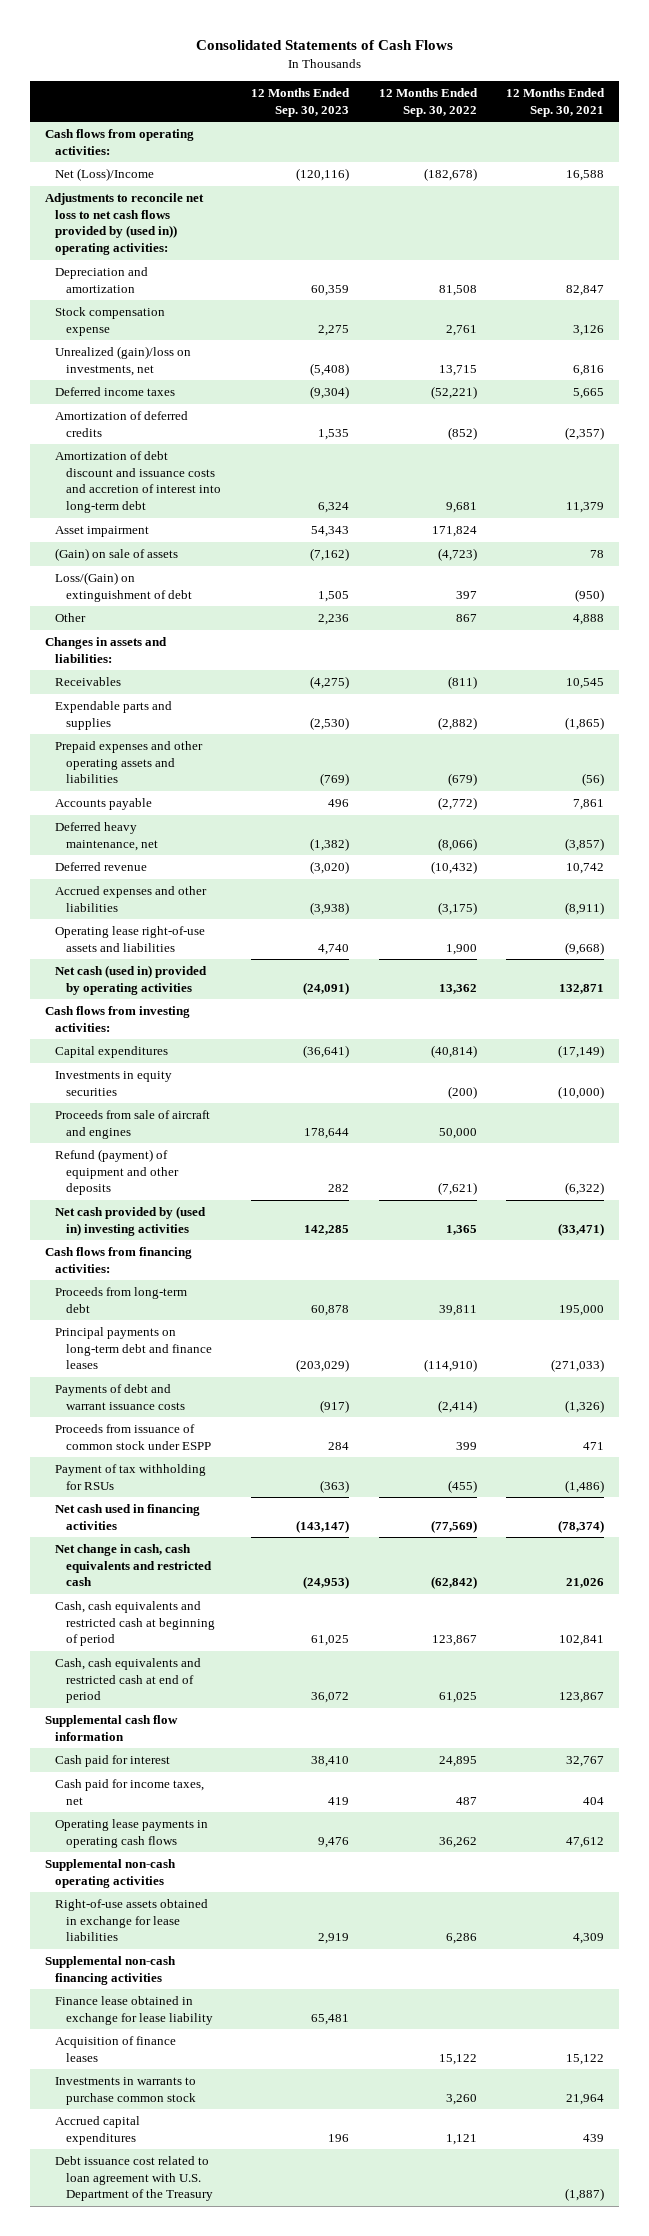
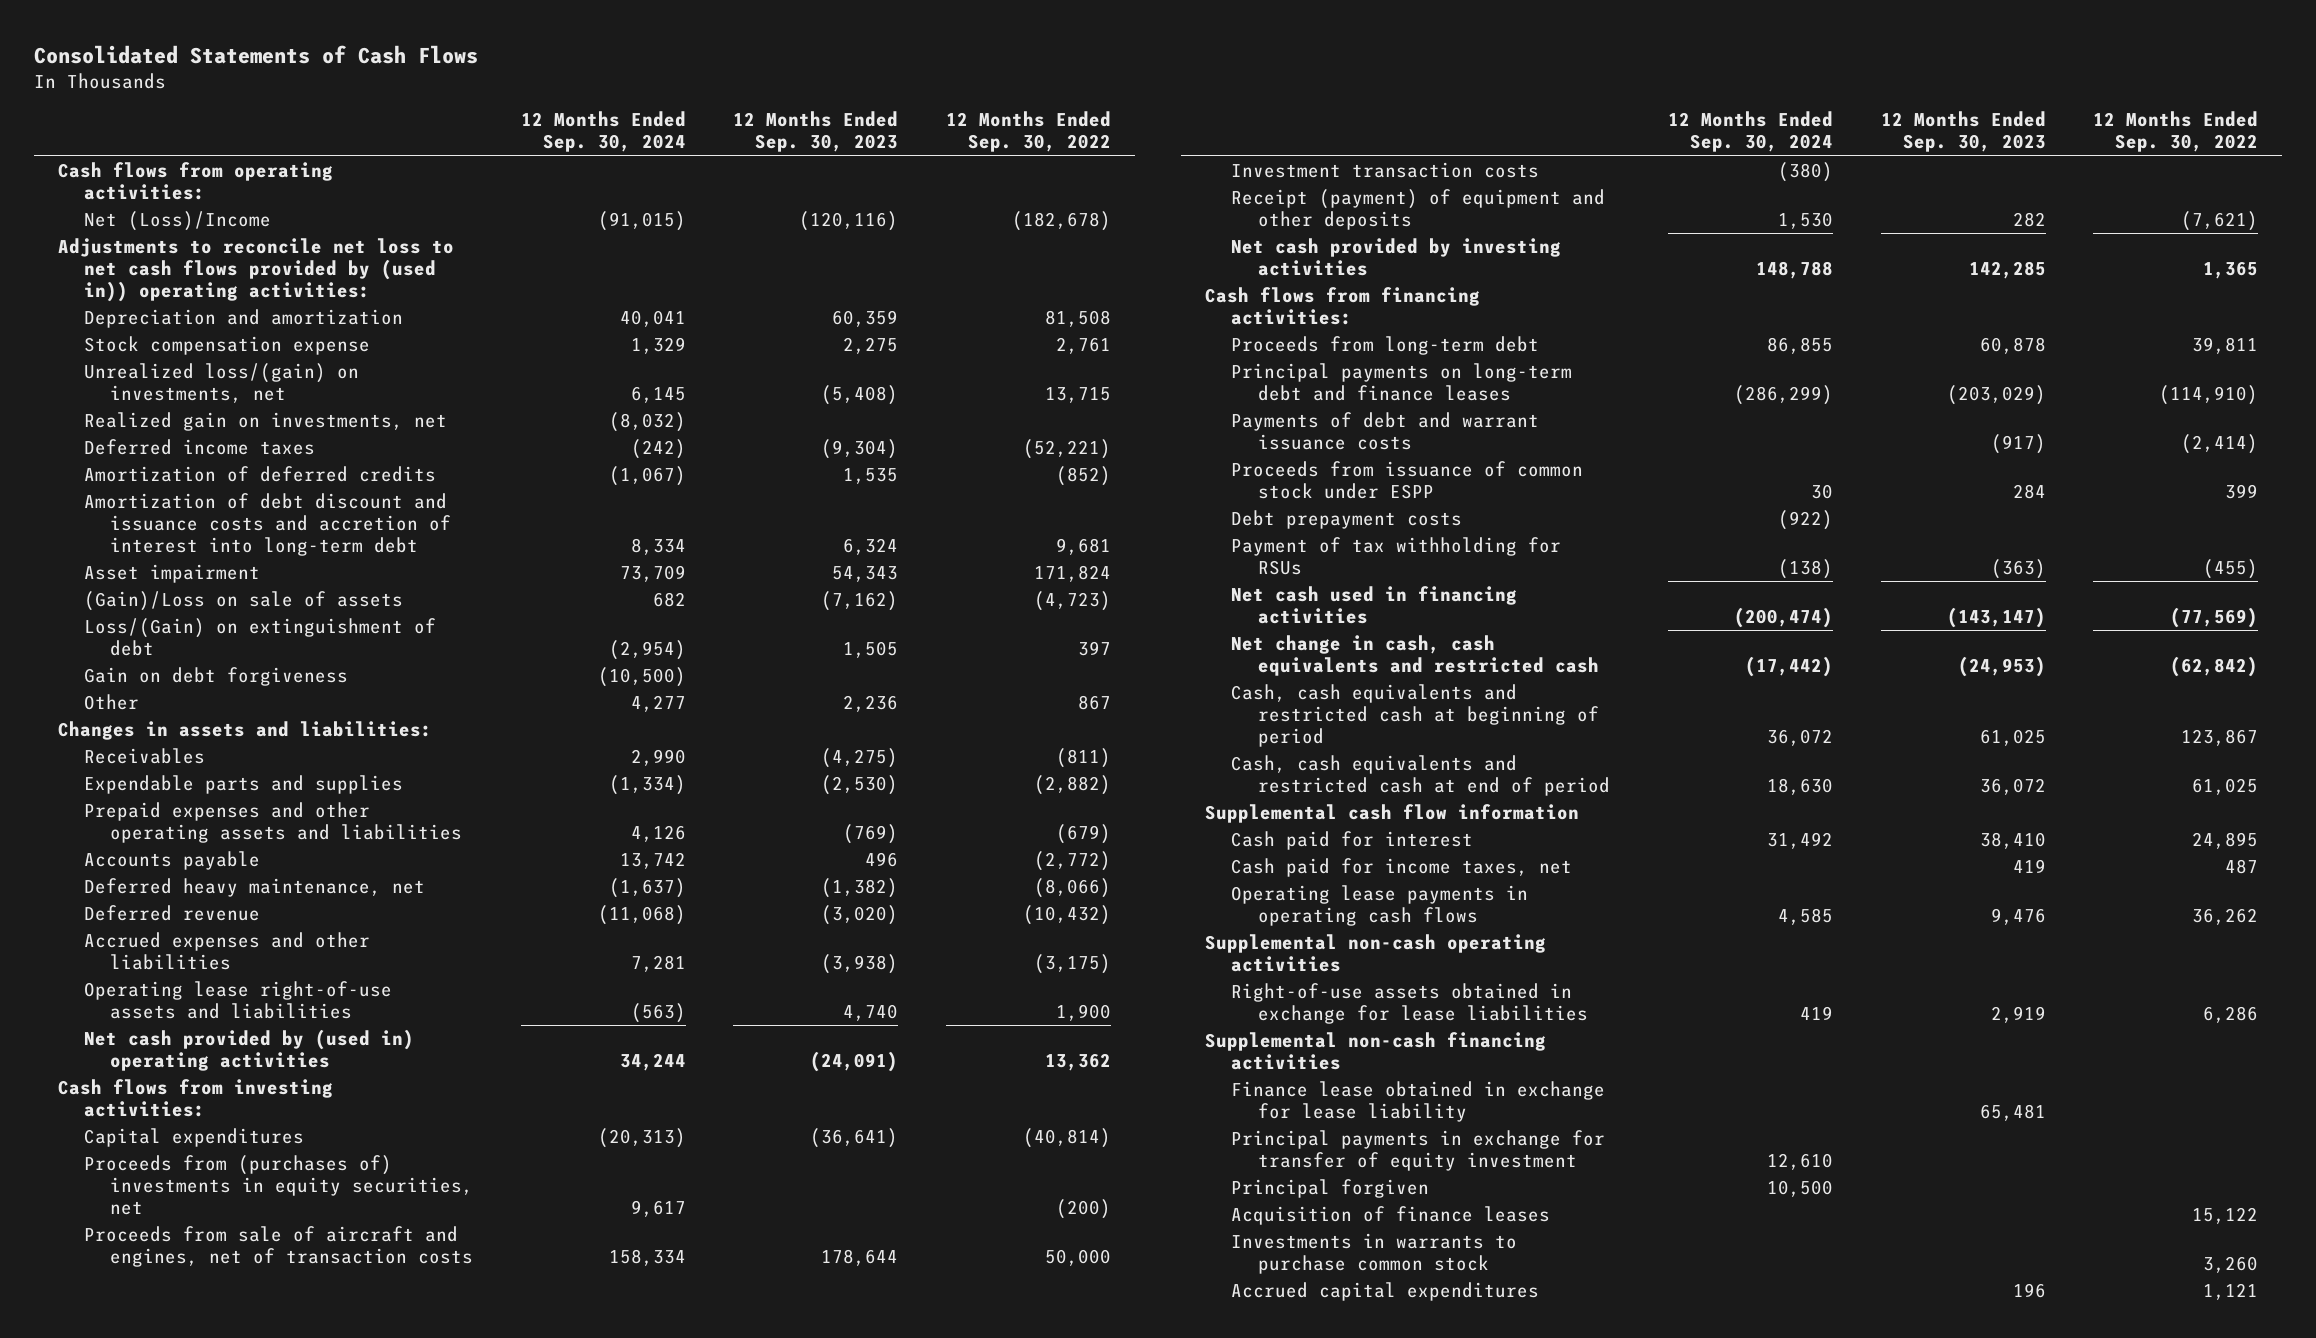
- | 12 Months Ended Sep. 30, 2023 | 12 Months Ended Sep. 30, 2022 | 12 Months Ended Sep. 30, 2021
+ | 12 Months Ended Sep. 30, 2024 | 12 Months Ended Sep. 30, 2023 | 12 Months Ended Sep. 30, 2022
- Unrealized (gain)/loss on investments, net | (5,408) | 13,715 | 6,816
+ Unrealized loss/(gain) on investments, net | 6,145 | (5,408) | 13,715
+ Realized gain on investments, net | (8,032) | |
- (Gain) on sale of assets | (7,162) | (4,723) | 78
+ (Gain)/Loss on sale of assets | 682 | (7,162) | (4,723)
+ Gain on debt forgiveness | (10,500) | |
- Net cash (used in) provided by operating activities | (24,091) | 13,362 | 132,871
+ Net cash provided by (used in) operating activities | 34,244 | (24,091) | 13,362
- Investments in equity securities | | (200) | (10,000)
- Proceeds from sale of aircraft and engines | 178,644 | 50,000 |
- Refund (payment) of equipment and other deposits | 282 | (7,621) | (6,322)
- Net cash provided by (used in) investing activities | 142,285 | 1,365 | (33,471)
+ Proceeds from (purchases of) investments in equity securities, net | 9,617 | | (200)
+ Proceeds from sale of aircraft and engines, net of transaction costs | 158,334 | 178,644 | 50,000
+ Investment transaction costs | (380) | |
+ Receipt (payment) of equipment and other deposits | 1,530 | 282 | (7,621)
+ Net cash provided by investing activities | 148,788 | 142,285 | 1,365
+ Debt prepayment costs | (922) | |
+ Principal payments in exchange for transfer of equity investment | 12,610 | |
+ Principal forgiven | 10,500 | |
- Debt issuance cost related to loan agreement with U.S. Department of the Treasury | | | (1,887)

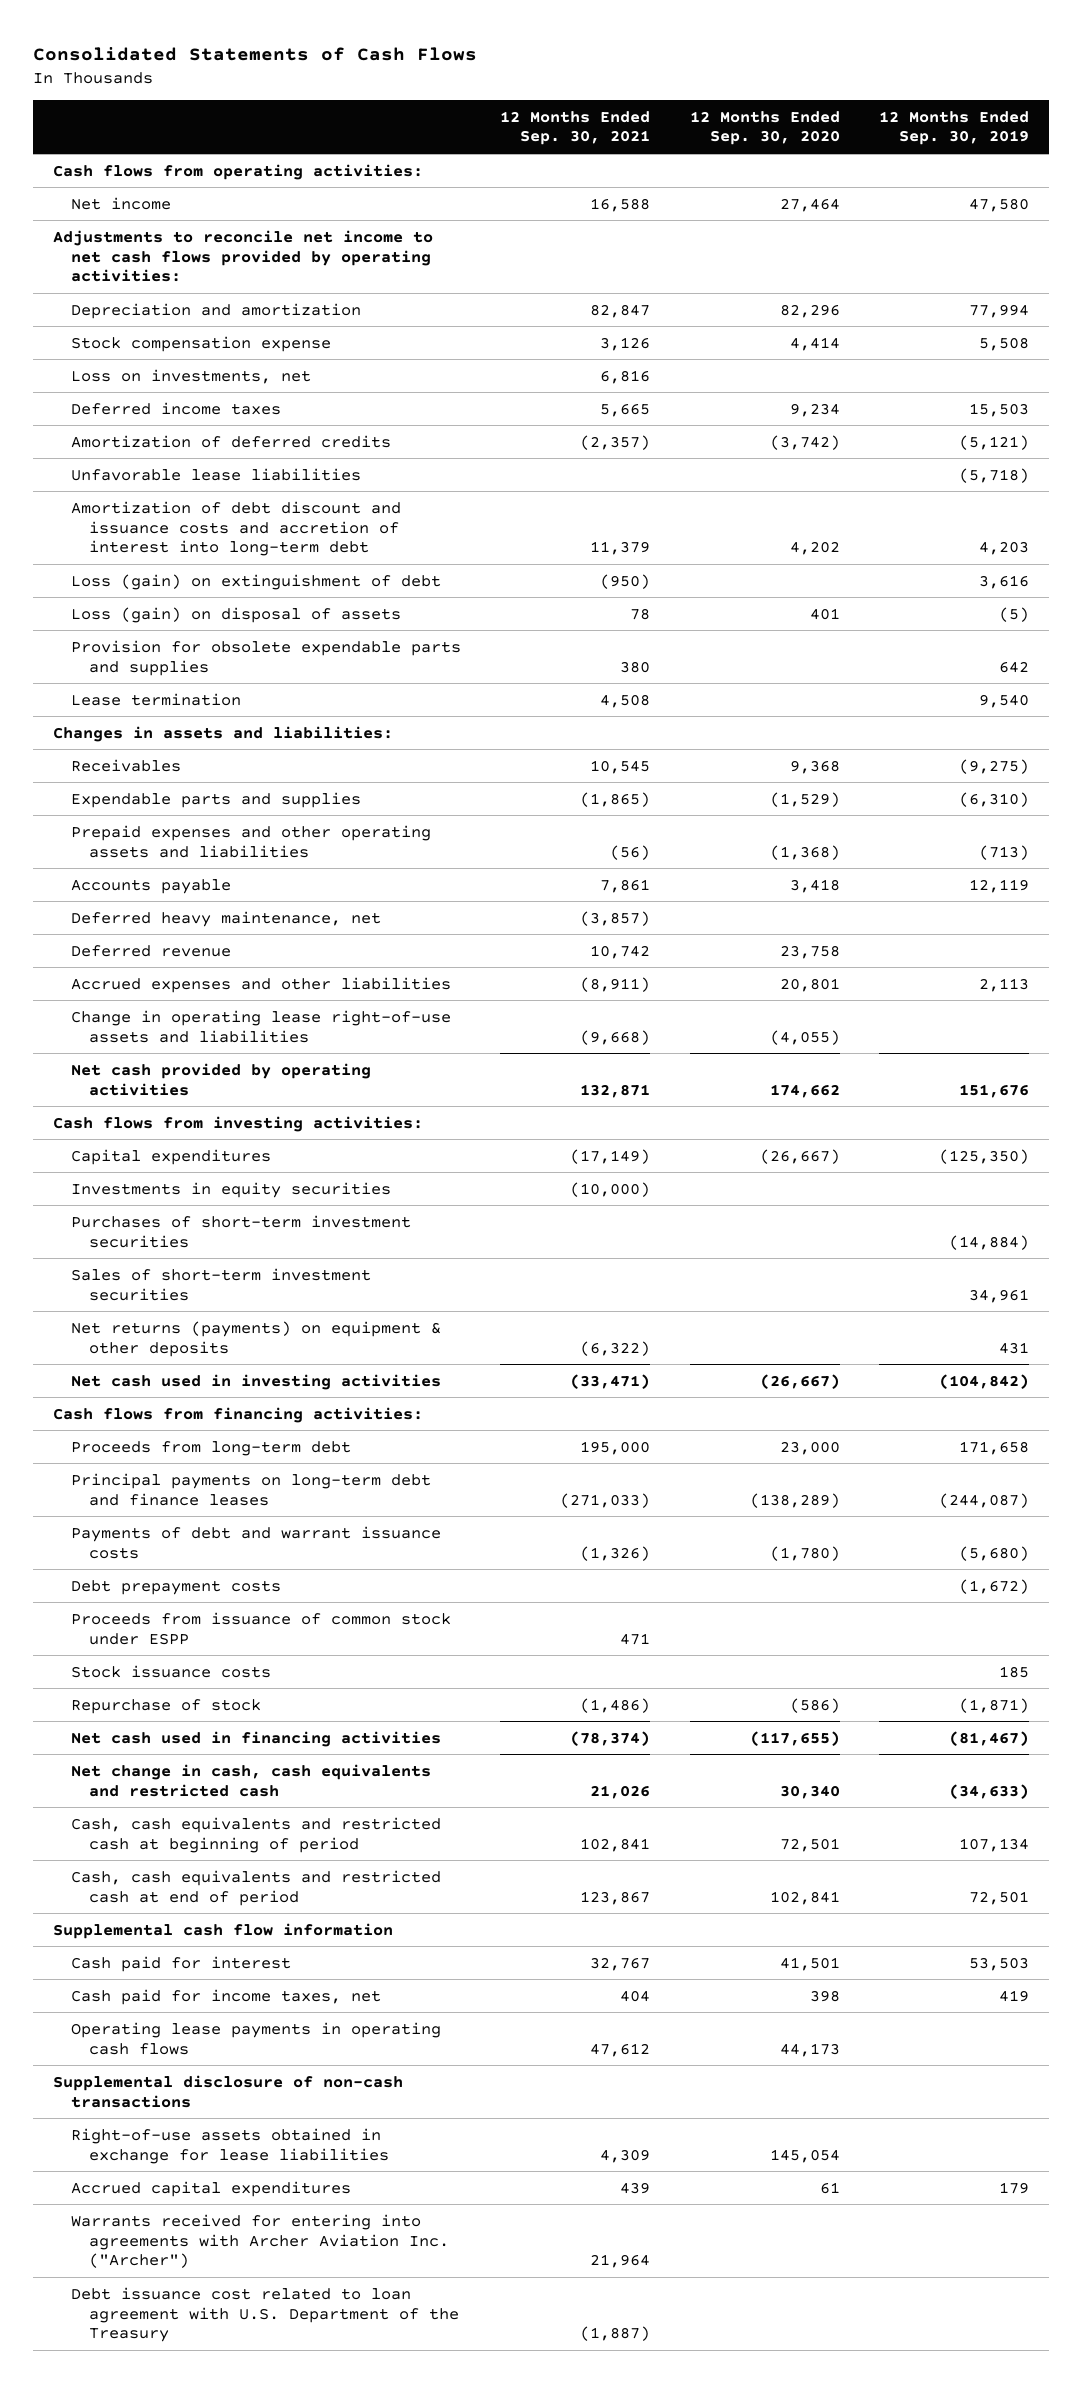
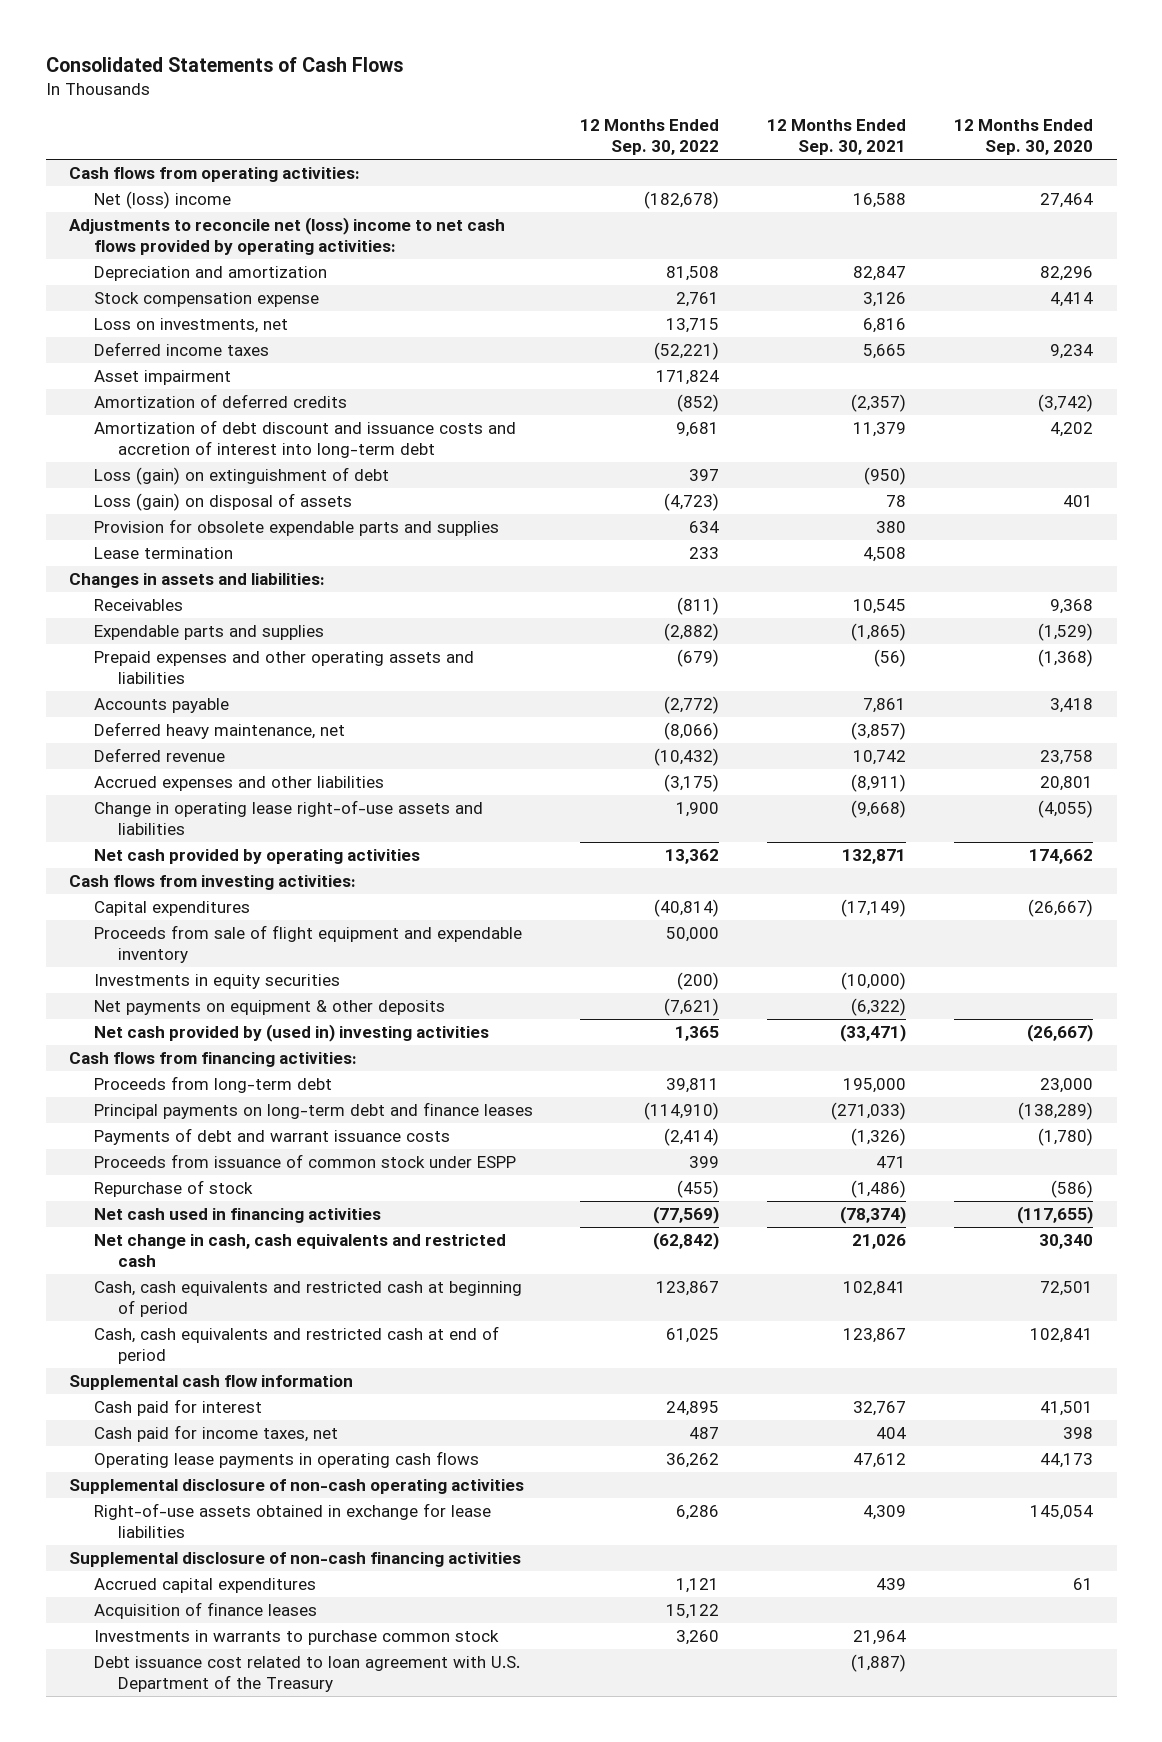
- | 12 Months Ended Sep. 30, 2021 | 12 Months Ended Sep. 30, 2020 | 12 Months Ended Sep. 30, 2019
+ | 12 Months Ended Sep. 30, 2022 | 12 Months Ended Sep. 30, 2021 | 12 Months Ended Sep. 30, 2020
- Net income | 16,588 | 27,464 | 47,580
- Adjustments to reconcile net income to net cash flows provided by operating activities:
+ Net (loss) income | (182,678) | 16,588 | 27,464
+ Adjustments to reconcile net (loss) income to net cash flows provided by operating activities:
+ Asset impairment | 171,824 | |
- Unfavorable lease liabilities | | | (5,718)
+ Proceeds from sale of flight equipment and expendable inventory | 50,000 | |
- Purchases of short-term investment securities | | | (14,884)
- Sales of short-term investment securities | | | 34,961
- Net returns (payments) on equipment & other deposits | (6,322) | | 431
- Net cash used in investing activities | (33,471) | (26,667) | (104,842)
+ Net payments on equipment & other deposits | (7,621) | (6,322) |
+ Net cash provided by (used in) investing activities | 1,365 | (33,471) | (26,667)
- Debt prepayment costs | | | (1,672)
- Stock issuance costs | | | 185
- Supplemental disclosure of non-cash transactions
+ Supplemental disclosure of non-cash operating activities
+ Supplemental disclosure of non-cash financing activities
- Warrants received for entering into agreements with Archer Aviation Inc. ("Archer") | 21,964 | |
+ Acquisition of finance leases | 15,122 | |
+ Investments in warrants to purchase common stock | 3,260 | 21,964 |

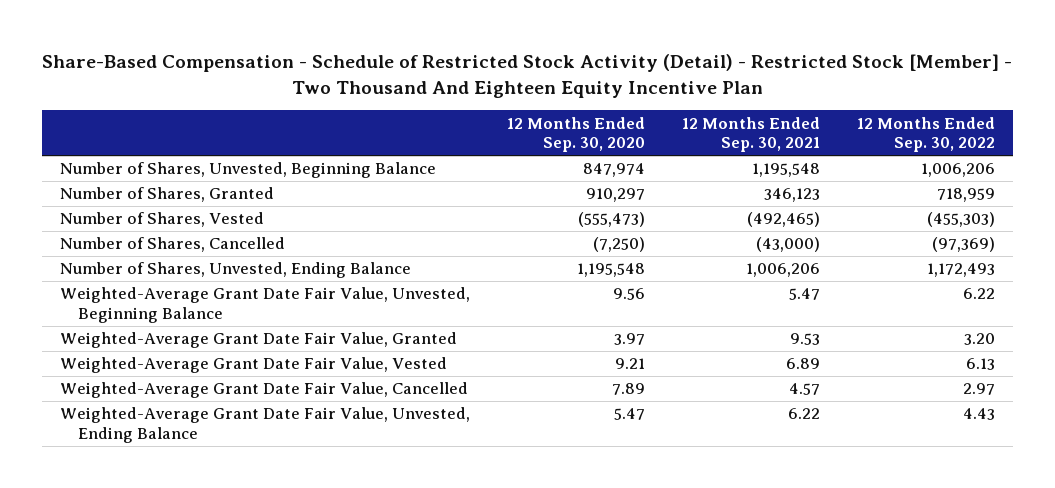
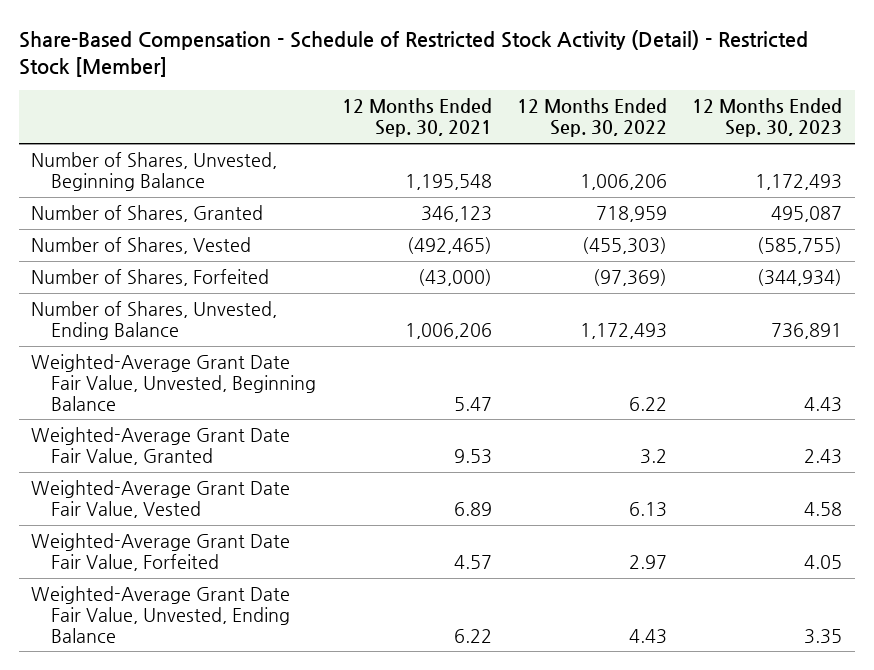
- Share-Based Compensation - Schedule of Restricted Stock Activity (Detail) - Restricted Stock [Member] - Two Thousand And Eighteen Equity Incentive Plan
+ Share-Based Compensation - Schedule of Restricted Stock Activity (Detail) - Restricted Stock [Member]
- | 12 Months Ended Sep. 30, 2020 | 12 Months Ended Sep. 30, 2021 | 12 Months Ended Sep. 30, 2022
+ | 12 Months Ended Sep. 30, 2021 | 12 Months Ended Sep. 30, 2022 | 12 Months Ended Sep. 30, 2023
- Number of Shares, Cancelled | (7,250) | (43,000) | (97,369)
+ Number of Shares, Forfeited | (43,000) | (97,369) | (344,934)
- Weighted-Average Grant Date Fair Value, Granted | 3.97 | 9.53 | 3.20
+ Weighted-Average Grant Date Fair Value, Granted | 9.53 | 3.2 | 2.43
- Weighted-Average Grant Date Fair Value, Cancelled | 7.89 | 4.57 | 2.97
+ Weighted-Average Grant Date Fair Value, Forfeited | 4.57 | 2.97 | 4.05

